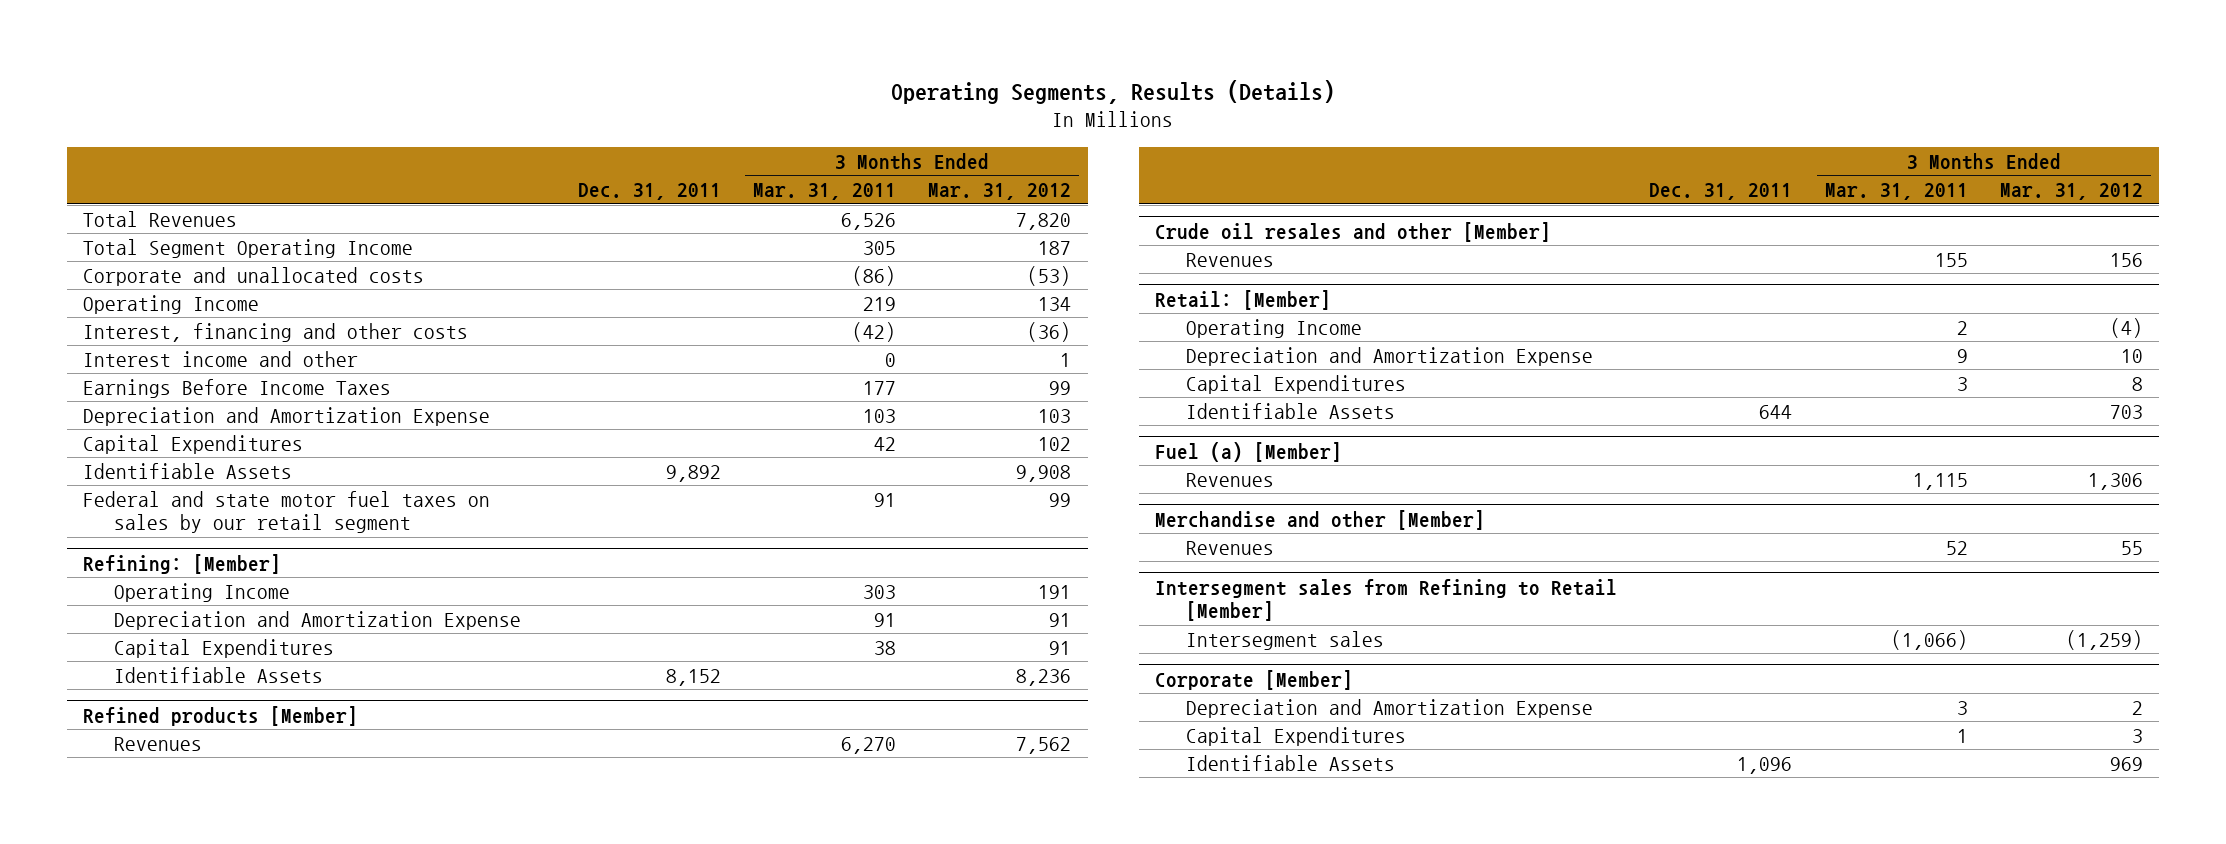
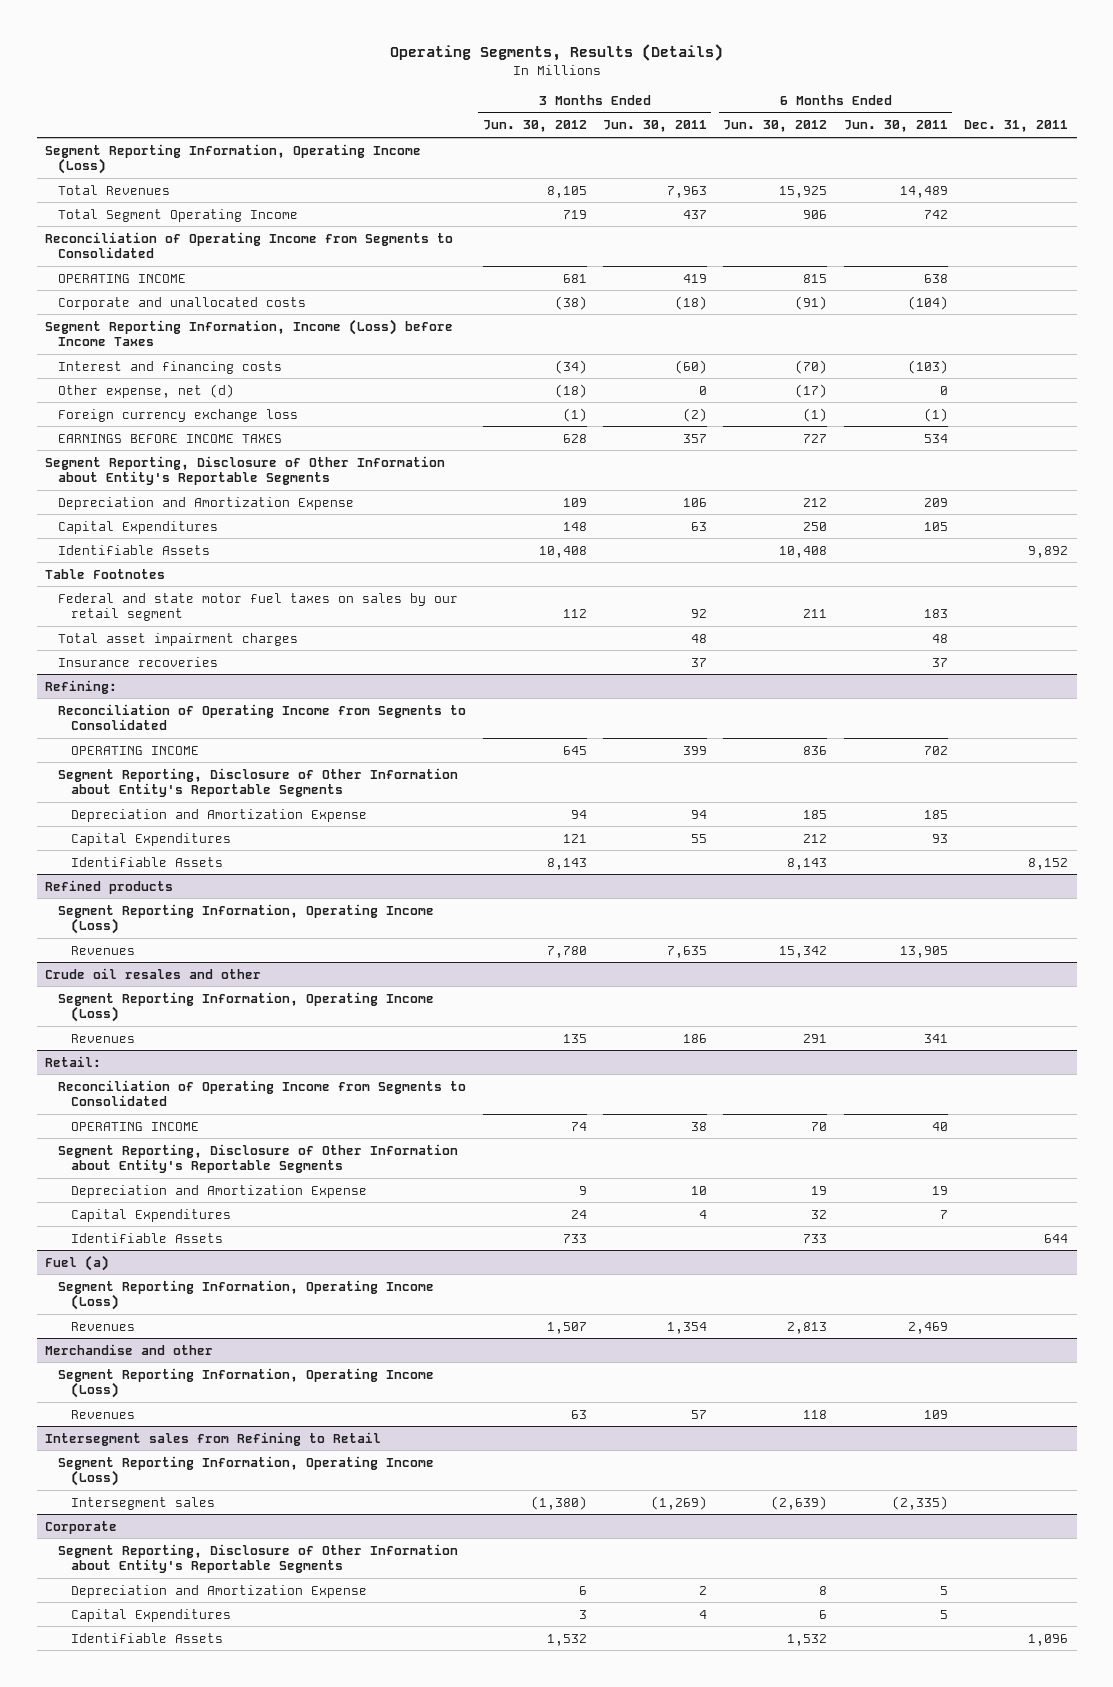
- | Dec. 31, 2011 | 3 Months Ended Mar. 31, 2011 | 3 Months Ended Mar. 31, 2012
+ | 3 Months Ended Jun. 30, 2012 | 3 Months Ended Jun. 30, 2011 | 6 Months Ended Jun. 30, 2012 | 6 Months Ended Jun. 30, 2011 | Dec. 31, 2011
+ Segment Reporting Information, Operating Income (Loss)
+ Reconciliation of Operating Income from Segments to Consolidated
+ OPERATING INCOME | 681 | 419 | 815 | 638 |
- Operating Income | | 219 | 134
- Interest, financing and other costs | | (42) | (36)
- Interest income and other | | 0 | 1
- Earnings Before Income Taxes | | 177 | 99
+ Segment Reporting Information, Income (Loss) before Income Taxes
+ Interest and financing costs | (34) | (60) | (70) | (103) |
+ Other expense, net (d) | (18) | 0 | (17) | 0 |
+ Foreign currency exchange loss | (1) | (2) | (1) | (1) |
+ EARNINGS BEFORE INCOME TAXES | 628 | 357 | 727 | 534 |
+ Segment Reporting, Disclosure of Other Information about Entity's Reportable Segments
+ Table Footnotes
- Refining: [Member]
- Operating Income | | 303 | 191
+ Total asset impairment charges | | 48 | | 48 |
+ Insurance recoveries | | 37 | | 37 |
+ Refining:
+ Reconciliation of Operating Income from Segments to Consolidated
+ OPERATING INCOME | 645 | 399 | 836 | 702 |
+ Segment Reporting, Disclosure of Other Information about Entity's Reportable Segments
- Refined products [Member]
+ Refined products
+ Segment Reporting Information, Operating Income (Loss)
- Crude oil resales and other [Member]
+ Crude oil resales and other
+ Segment Reporting Information, Operating Income (Loss)
- Retail: [Member]
- Operating Income | | 2 | (4)
+ Retail:
+ Reconciliation of Operating Income from Segments to Consolidated
+ OPERATING INCOME | 74 | 38 | 70 | 40 |
+ Segment Reporting, Disclosure of Other Information about Entity's Reportable Segments
- Fuel (a) [Member]
+ Fuel (a)
+ Segment Reporting Information, Operating Income (Loss)
- Merchandise and other [Member]
+ Merchandise and other
+ Segment Reporting Information, Operating Income (Loss)
- Intersegment sales from Refining to Retail [Member]
+ Intersegment sales from Refining to Retail
+ Segment Reporting Information, Operating Income (Loss)
- Corporate [Member]
+ Corporate
+ Segment Reporting, Disclosure of Other Information about Entity's Reportable Segments

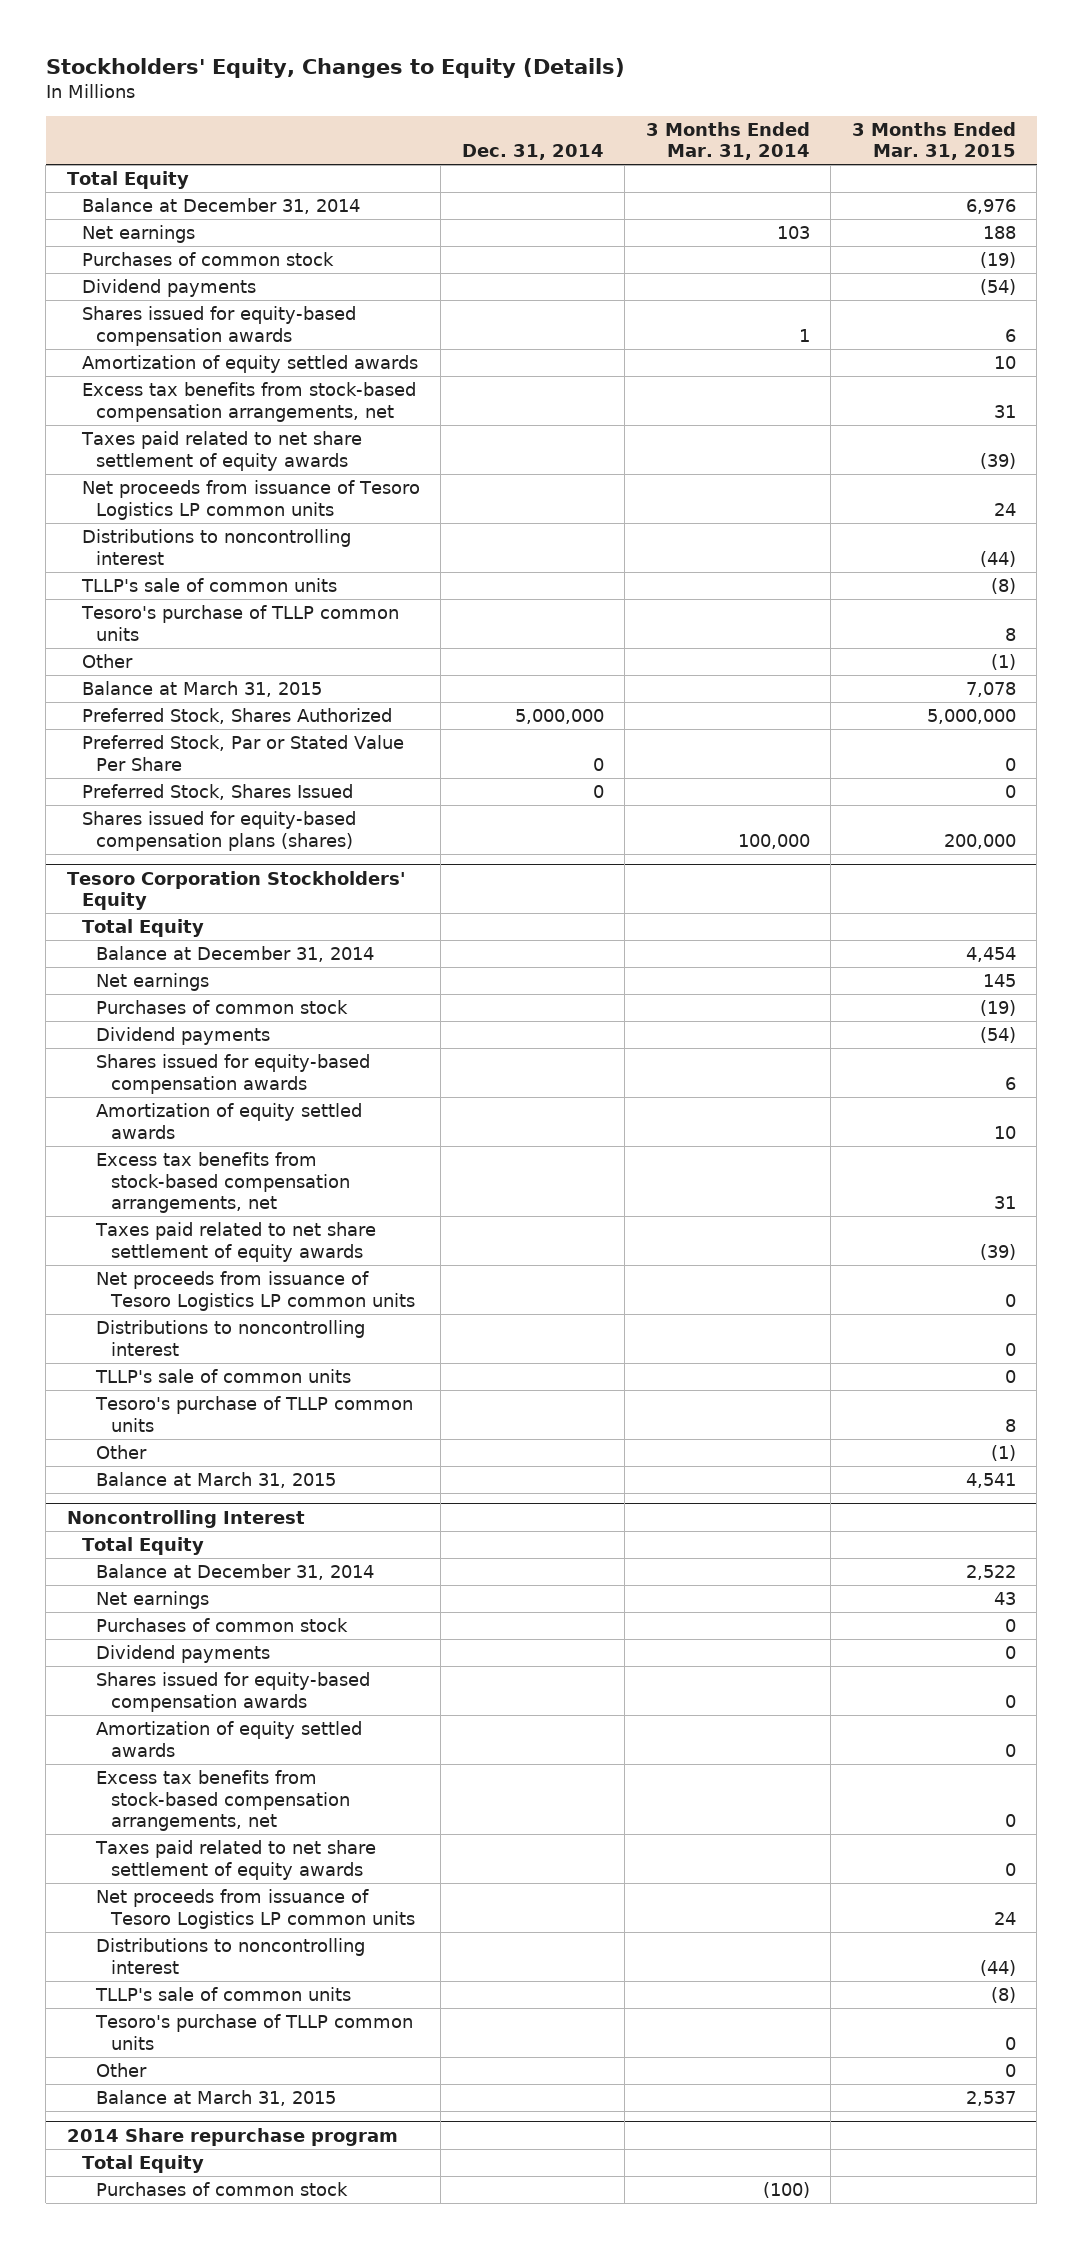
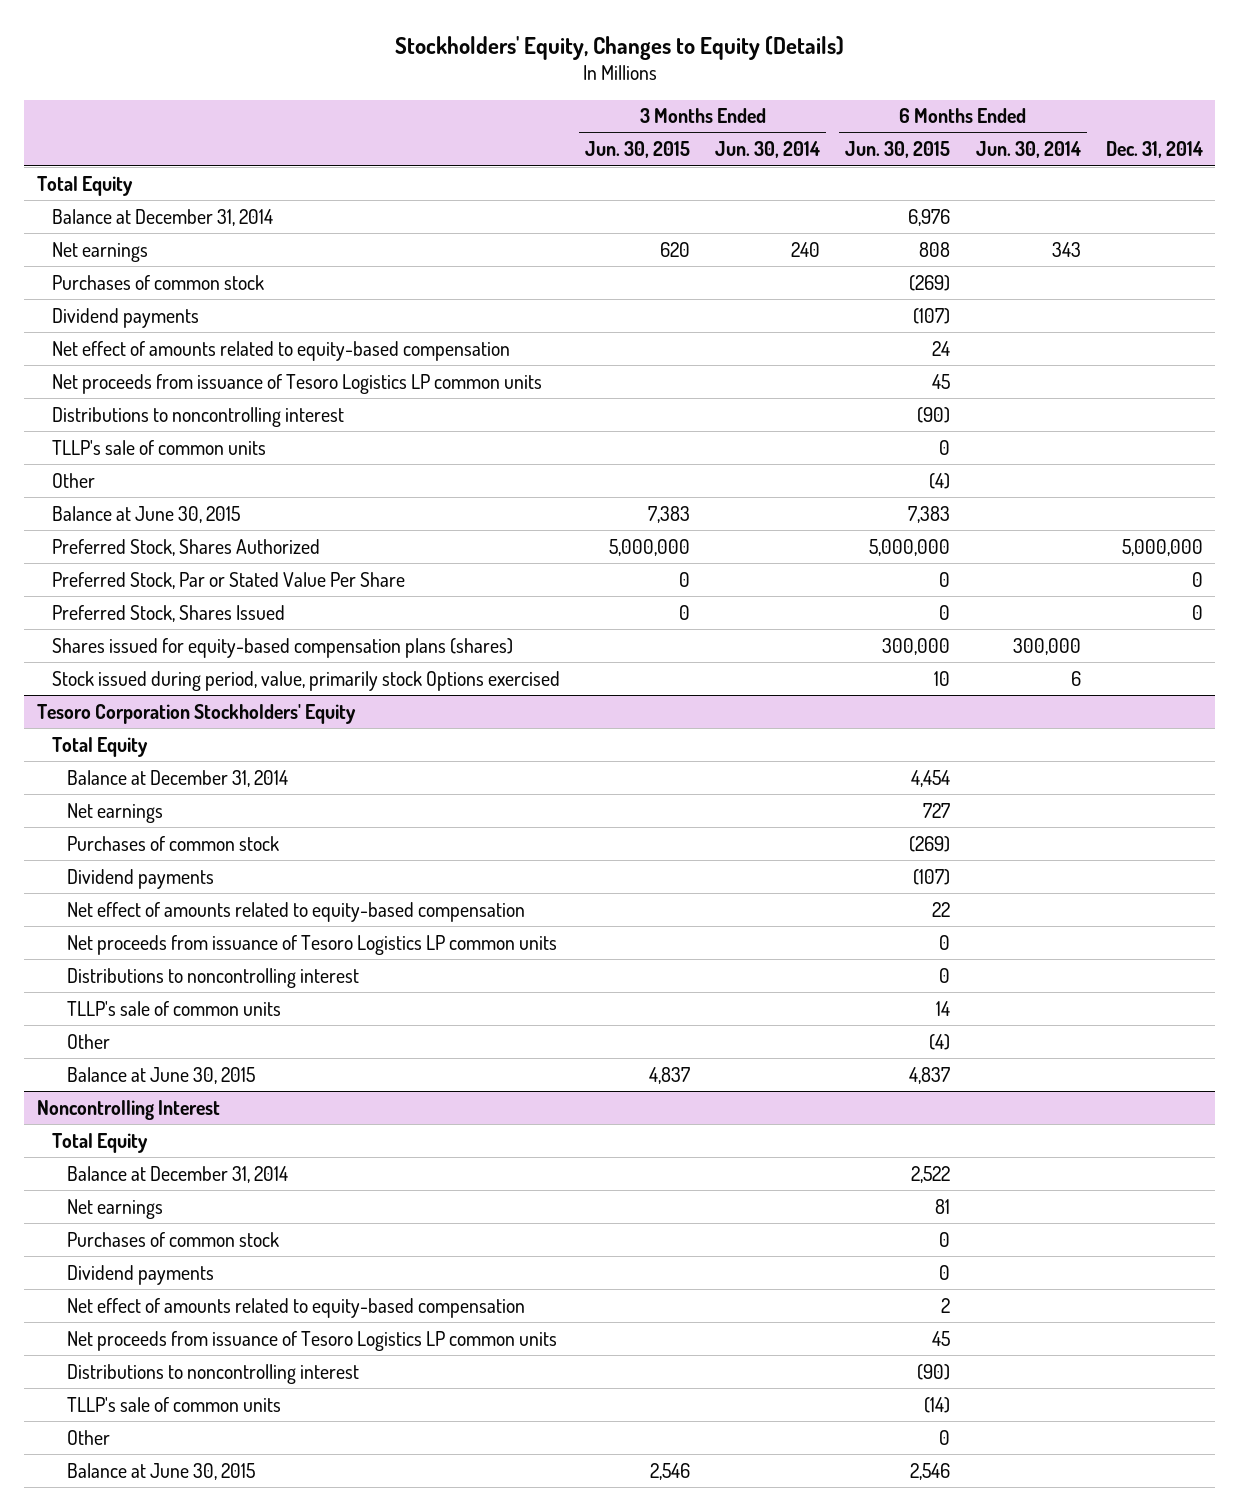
- | Dec. 31, 2014 | 3 Months Ended Mar. 31, 2014 | 3 Months Ended Mar. 31, 2015
+ | 3 Months Ended Jun. 30, 2015 | 3 Months Ended Jun. 30, 2014 | 6 Months Ended Jun. 30, 2015 | 6 Months Ended Jun. 30, 2014 | Dec. 31, 2014
- Shares issued for equity-based compensation awards | | 1 | 6
- Amortization of equity settled awards | | | 10
- Excess tax benefits from stock-based compensation arrangements, net | | | 31
- Taxes paid related to net share settlement of equity awards | | | (39)
+ Net effect of amounts related to equity-based compensation | | | 24 | |
- Tesoro's purchase of TLLP common units | | | 8
- Balance at March 31, 2015 | | | 7,078
+ Balance at June 30, 2015 | 7,383 | | 7,383 | |
+ Stock issued during period, value, primarily stock Options exercised | | | 10 | 6 |
@ Tesoro Corporation Stockholders' Equity
- Shares issued for equity-based compensation awards | | | 6
- Amortization of equity settled awards | | | 10
- Excess tax benefits from stock-based compensation arrangements, net | | | 31
- Taxes paid related to net share settlement of equity awards | | | (39)
+ Net effect of amounts related to equity-based compensation | | | 22 | |
- Tesoro's purchase of TLLP common units | | | 8
- Balance at March 31, 2015 | | | 4,541
+ Balance at June 30, 2015 | 4,837 | | 4,837 | |
@ Noncontrolling Interest
- Shares issued for equity-based compensation awards | | | 0
- Amortization of equity settled awards | | | 0
- Excess tax benefits from stock-based compensation arrangements, net | | | 0
- Taxes paid related to net share settlement of equity awards | | | 0
+ Net effect of amounts related to equity-based compensation | | | 2 | |
- Tesoro's purchase of TLLP common units | | | 0
- Balance at March 31, 2015 | | | 2,537
- 2014 Share repurchase program
- Total Equity
- Purchases of common stock | | (100) |
@ Noncontrolling Interest
+ Balance at June 30, 2015 | 2,546 | | 2,546 | |

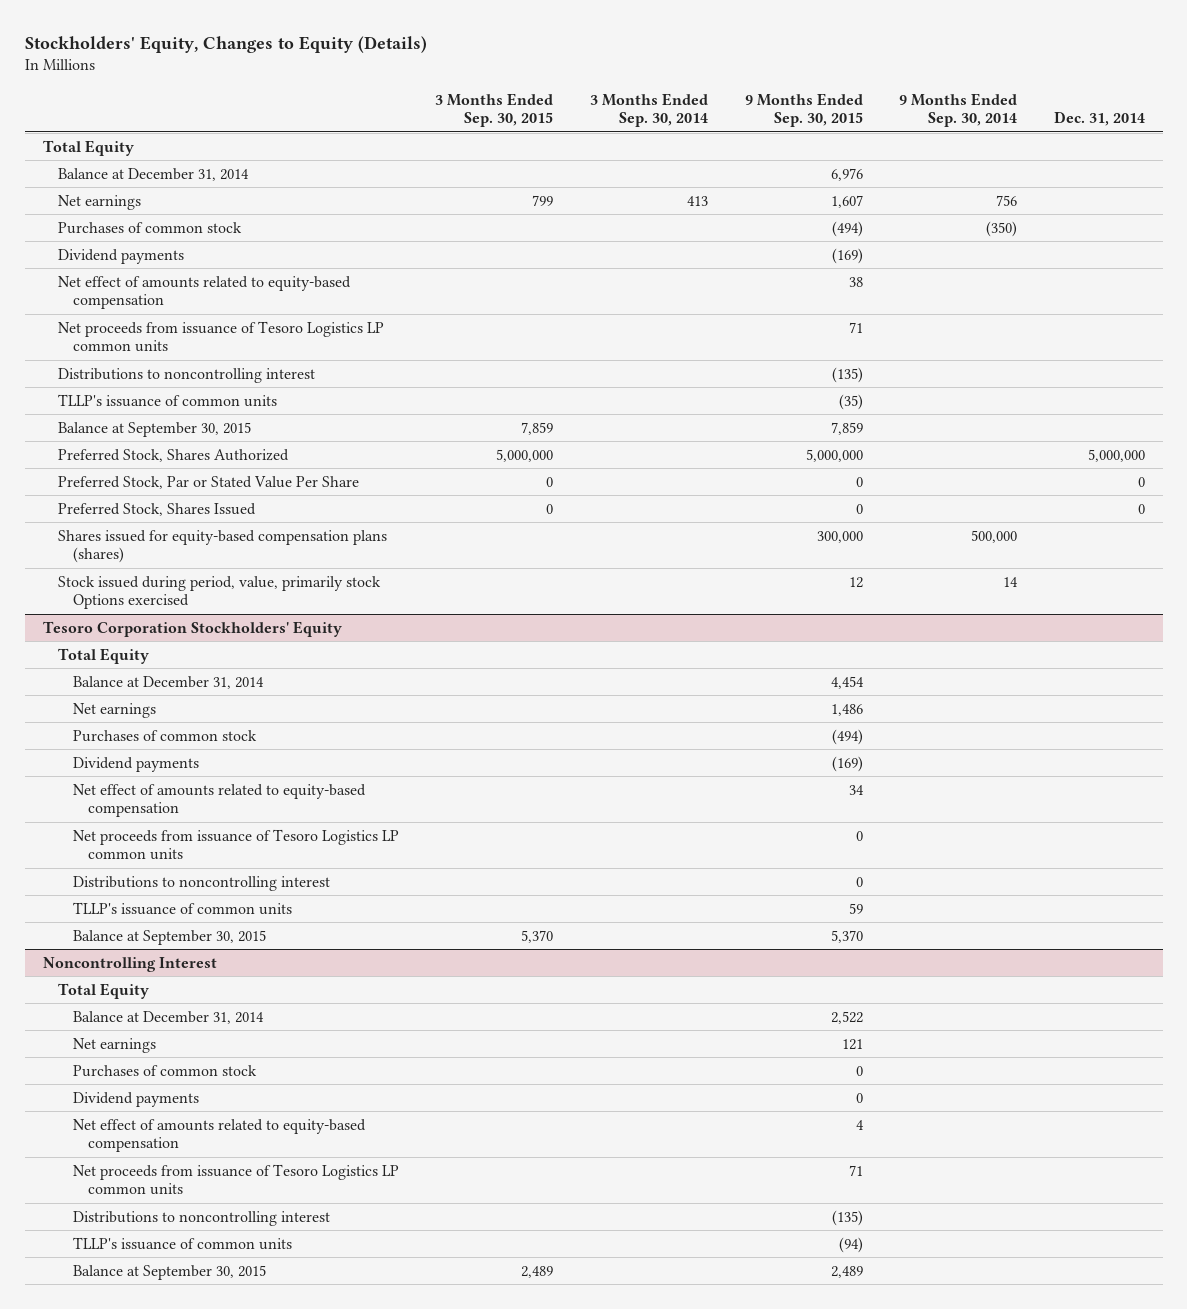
- | 3 Months Ended Jun. 30, 2015 | 3 Months Ended Jun. 30, 2014 | 6 Months Ended Jun. 30, 2015 | 6 Months Ended Jun. 30, 2014 | Dec. 31, 2014
+ | 3 Months Ended Sep. 30, 2015 | 3 Months Ended Sep. 30, 2014 | 9 Months Ended Sep. 30, 2015 | 9 Months Ended Sep. 30, 2014 | Dec. 31, 2014
- TLLP's sale of common units | | | 0 | |
- Other | | | (4) | |
- Balance at June 30, 2015 | 7,383 | | 7,383 | |
+ TLLP's issuance of common units | | | (35) | |
+ Balance at September 30, 2015 | 7,859 | | 7,859 | |
@ Tesoro Corporation Stockholders' Equity
- TLLP's sale of common units | | | 14 | |
- Other | | | (4) | |
- Balance at June 30, 2015 | 4,837 | | 4,837 | |
+ TLLP's issuance of common units | | | 59 | |
+ Balance at September 30, 2015 | 5,370 | | 5,370 | |
@ Noncontrolling Interest
- TLLP's sale of common units | | | (14) | |
- Other | | | 0 | |
- Balance at June 30, 2015 | 2,546 | | 2,546 | |
+ TLLP's issuance of common units | | | (94) | |
+ Balance at September 30, 2015 | 2,489 | | 2,489 | |

